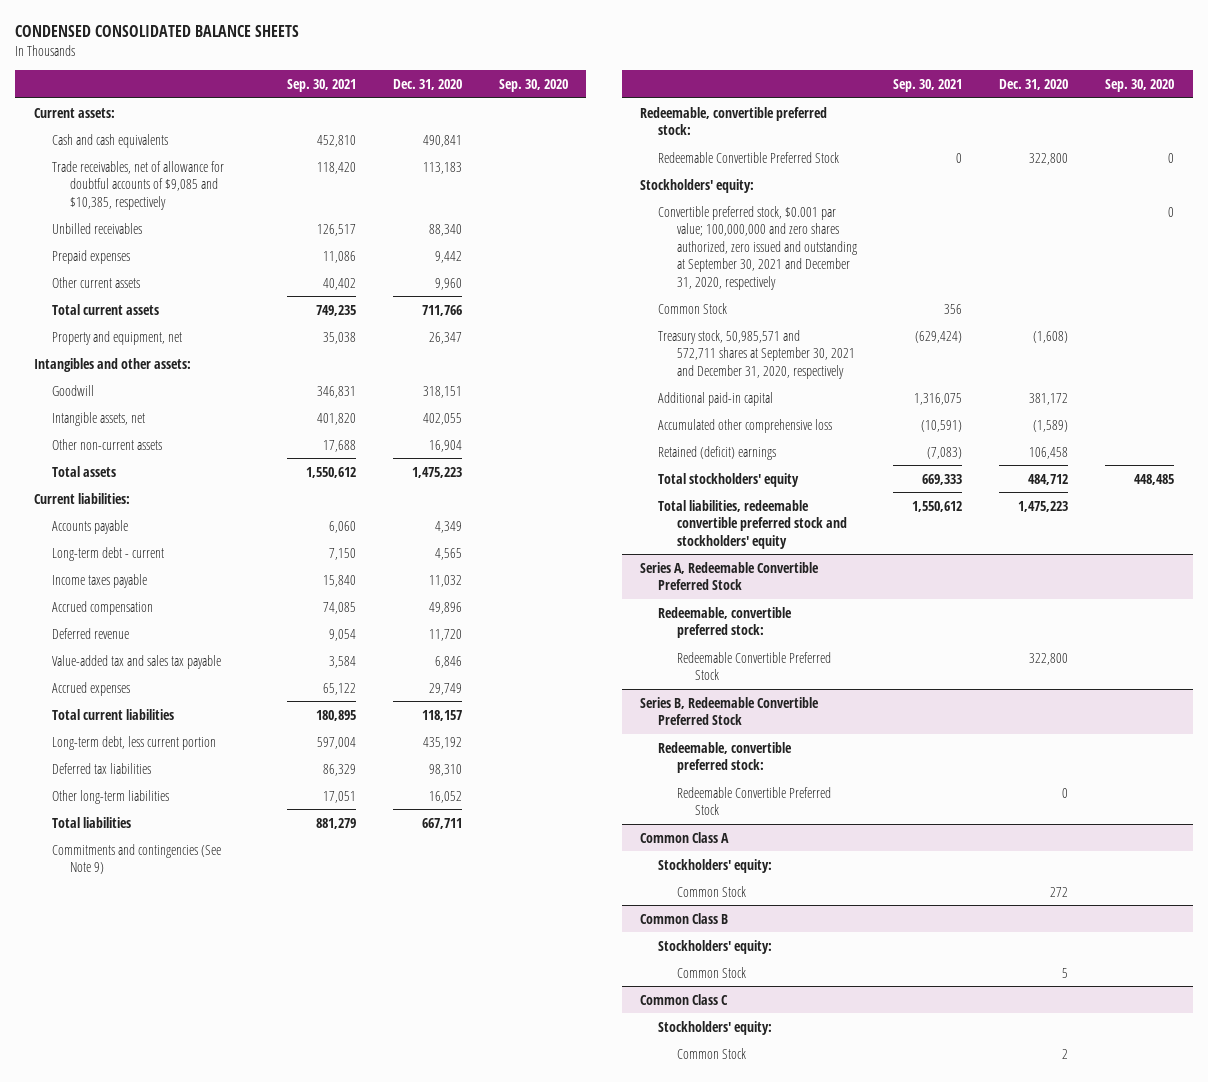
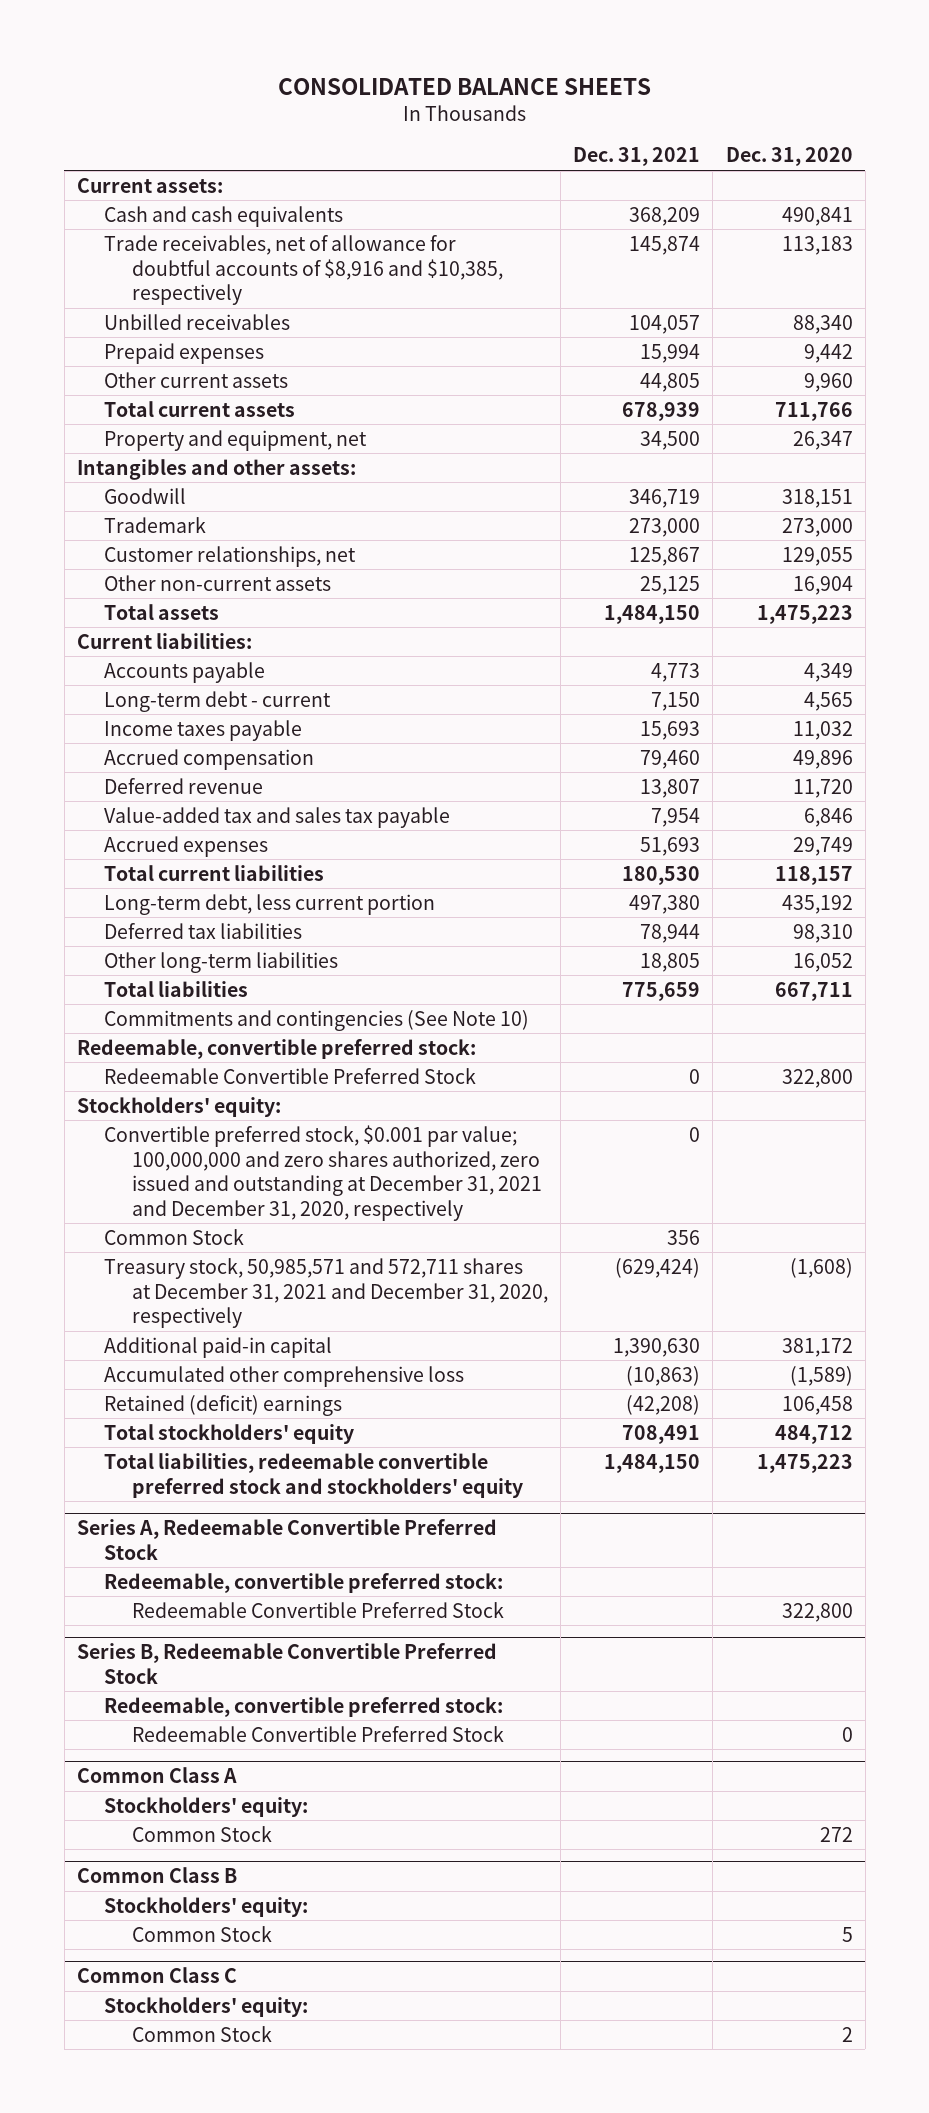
- CONDENSED CONSOLIDATED BALANCE SHEETS
+ CONSOLIDATED BALANCE SHEETS
- | Sep. 30, 2021 | Dec. 31, 2020 | Sep. 30, 2020
+ | Dec. 31, 2021 | Dec. 31, 2020
- Trade receivables, net of allowance for doubtful accounts of $9,085 and $10,385, respectively | 118,420 | 113,183 |
+ Trade receivables, net of allowance for doubtful accounts of $8,916 and $10,385, respectively | 145,874 | 113,183
- Intangible assets, net | 401,820 | 402,055 |
+ Trademark | 273,000 | 273,000
+ Customer relationships, net | 125,867 | 129,055
- Commitments and contingencies (See Note 9)
+ Commitments and contingencies (See Note 10)
- Convertible preferred stock, $0.001 par value; 100,000,000 and zero shares authorized, zero issued and outstanding at September 30, 2021 and December 31, 2020, respectively | | | 0
+ Convertible preferred stock, $0.001 par value; 100,000,000 and zero shares authorized, zero issued and outstanding at December 31, 2021 and December 31, 2020, respectively | 0 |
- Treasury stock, 50,985,571 and 572,711 shares at September 30, 2021 and December 31, 2020, respectively | (629,424) | (1,608) |
+ Treasury stock, 50,985,571 and 572,711 shares at December 31, 2021 and December 31, 2020, respectively | (629,424) | (1,608)

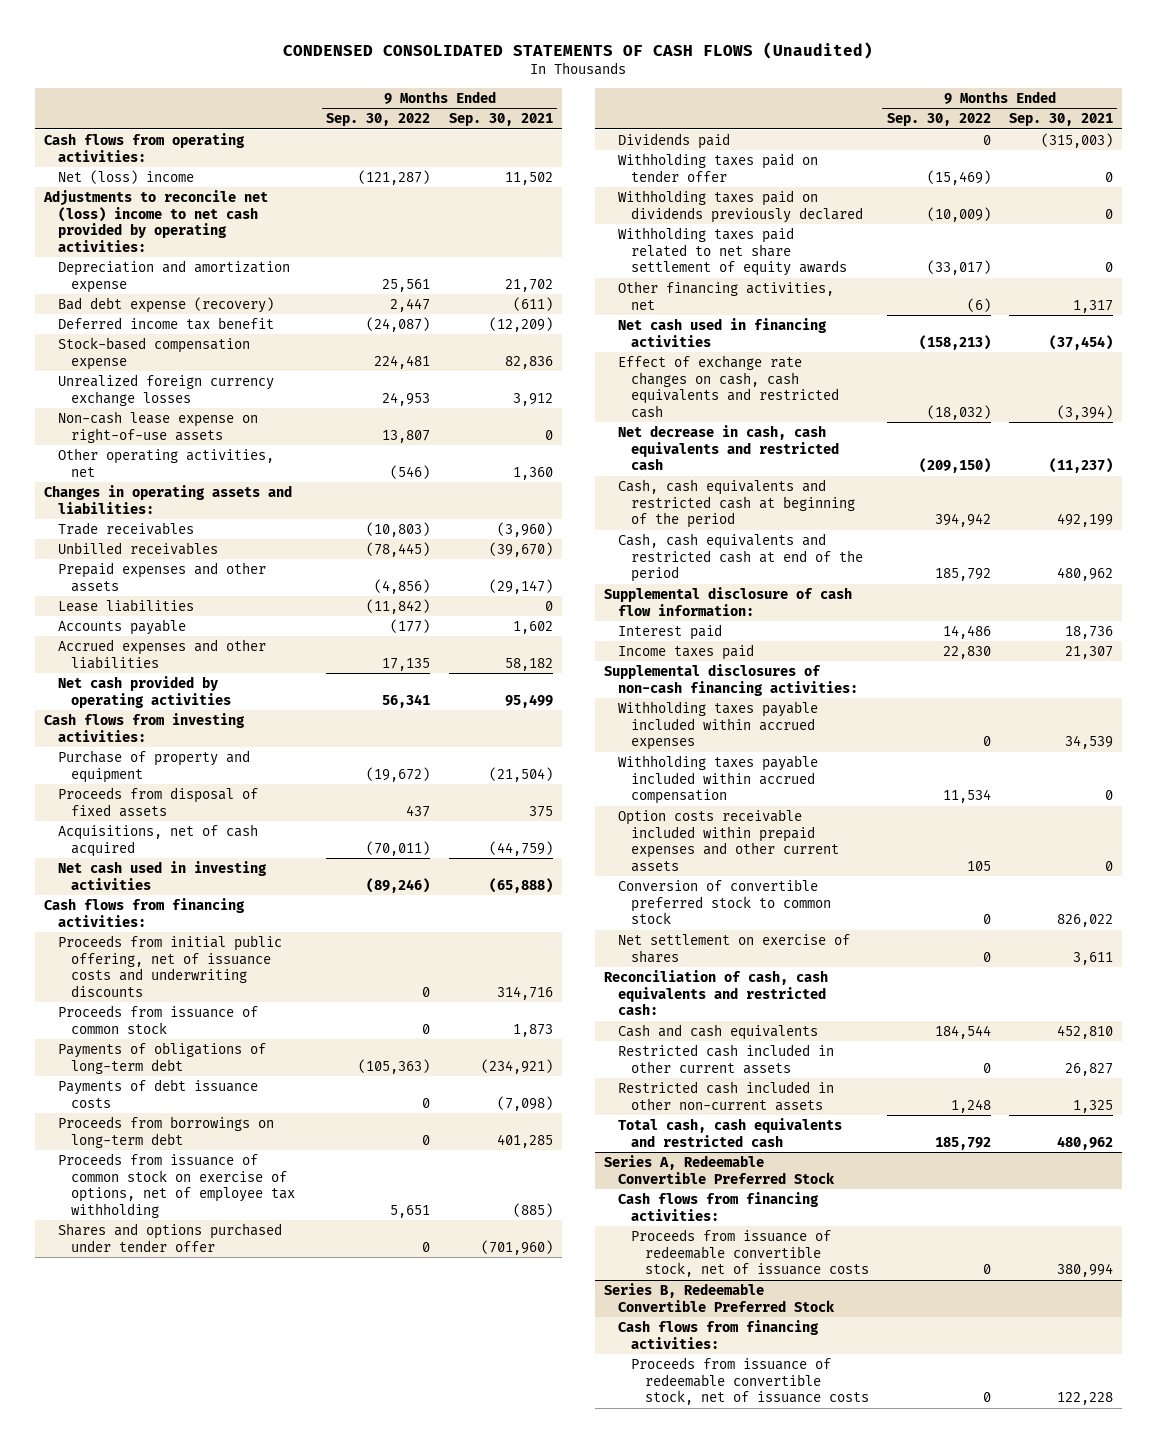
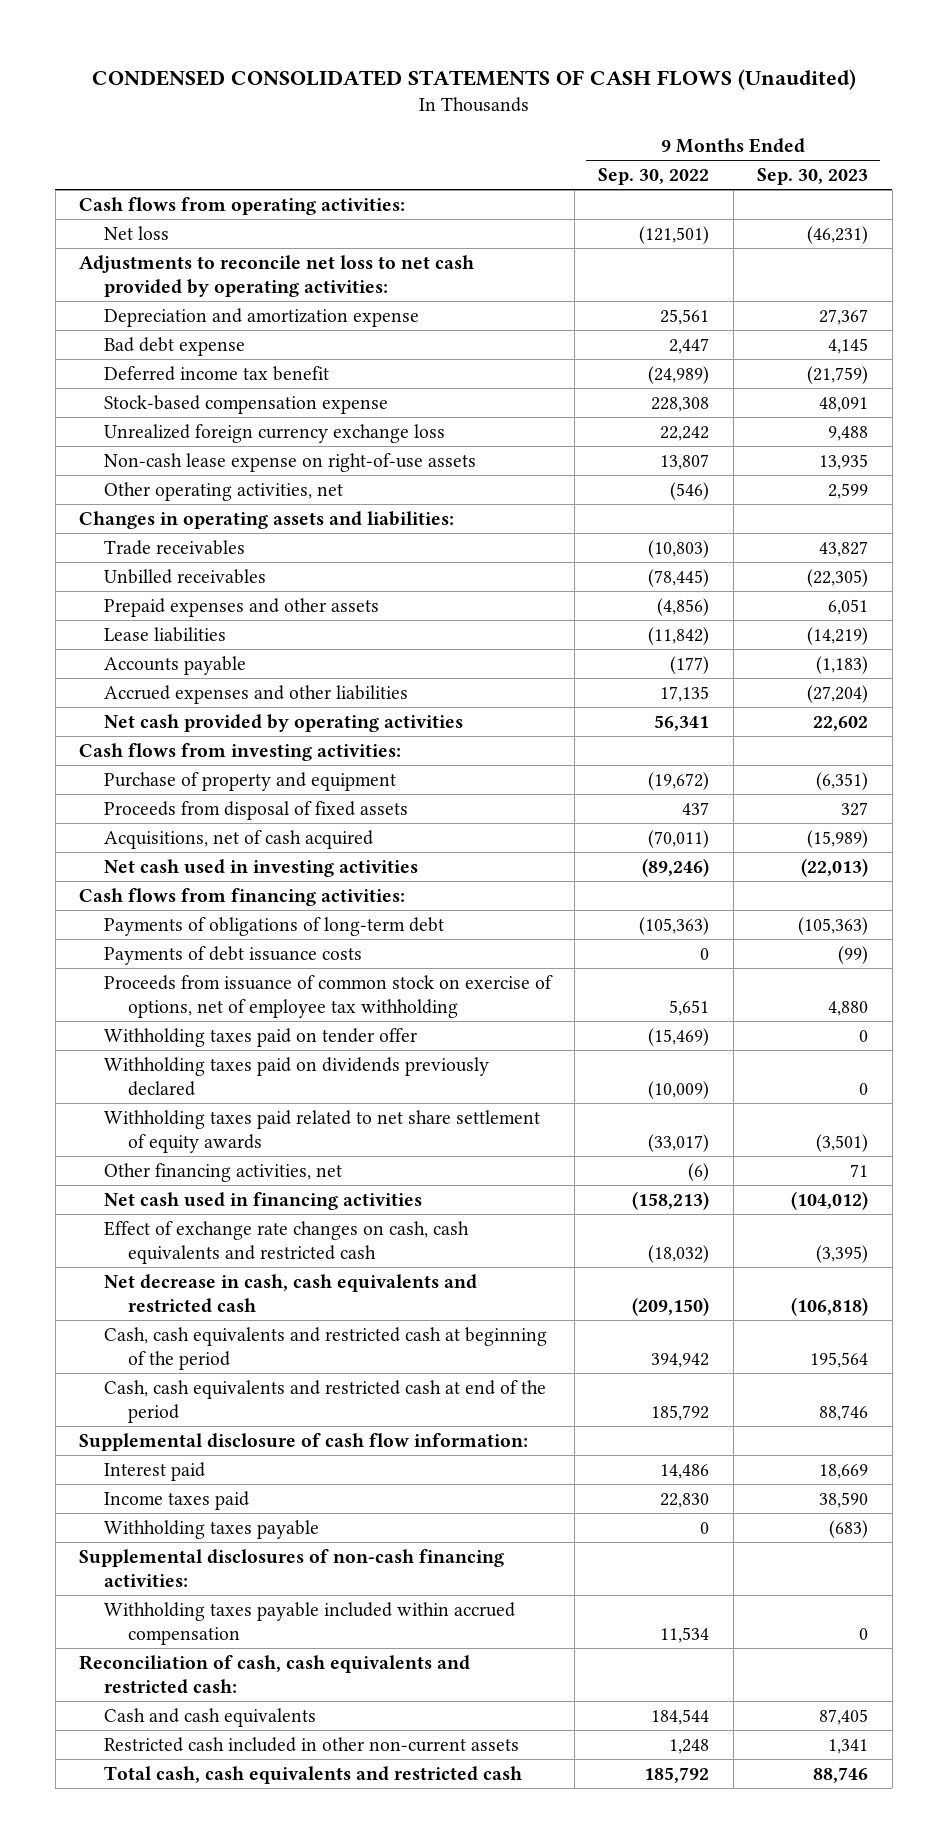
- | 9 Months Ended Sep. 30, 2022 | 9 Months Ended Sep. 30, 2021
+ | 9 Months Ended Sep. 30, 2022 | 9 Months Ended Sep. 30, 2023
- Net (loss) income | (121,287) | 11,502
- Adjustments to reconcile net (loss) income to net cash provided by operating activities:
+ Net loss | (121,501) | (46,231)
+ Adjustments to reconcile net loss to net cash provided by operating activities:
- Bad debt expense (recovery) | 2,447 | (611)
- Deferred income tax benefit | (24,087) | (12,209)
- Stock-based compensation expense | 224,481 | 82,836
- Unrealized foreign currency exchange losses | 24,953 | 3,912
+ Bad debt expense | 2,447 | 4,145
+ Deferred income tax benefit | (24,989) | (21,759)
+ Stock-based compensation expense | 228,308 | 48,091
+ Unrealized foreign currency exchange loss | 22,242 | 9,488
- Proceeds from initial public offering, net of issuance costs and underwriting discounts | 0 | 314,716
- Proceeds from issuance of common stock | 0 | 1,873
- Proceeds from borrowings on long-term debt | 0 | 401,285
- Shares and options purchased under tender offer | 0 | (701,960)
- Dividends paid | 0 | (315,003)
+ Withholding taxes payable | 0 | (683)
- Withholding taxes payable included within accrued expenses | 0 | 34,539
- Option costs receivable included within prepaid expenses and other current assets | 105 | 0
- Conversion of convertible preferred stock to common stock | 0 | 826,022
- Net settlement on exercise of shares | 0 | 3,611
- Restricted cash included in other current assets | 0 | 26,827
- Series A, Redeemable Convertible Preferred Stock
- Cash flows from financing activities:
- Proceeds from issuance of redeemable convertible stock, net of issuance costs | 0 | 380,994
- Series B, Redeemable Convertible Preferred Stock
- Cash flows from financing activities:
- Proceeds from issuance of redeemable convertible stock, net of issuance costs | 0 | 122,228

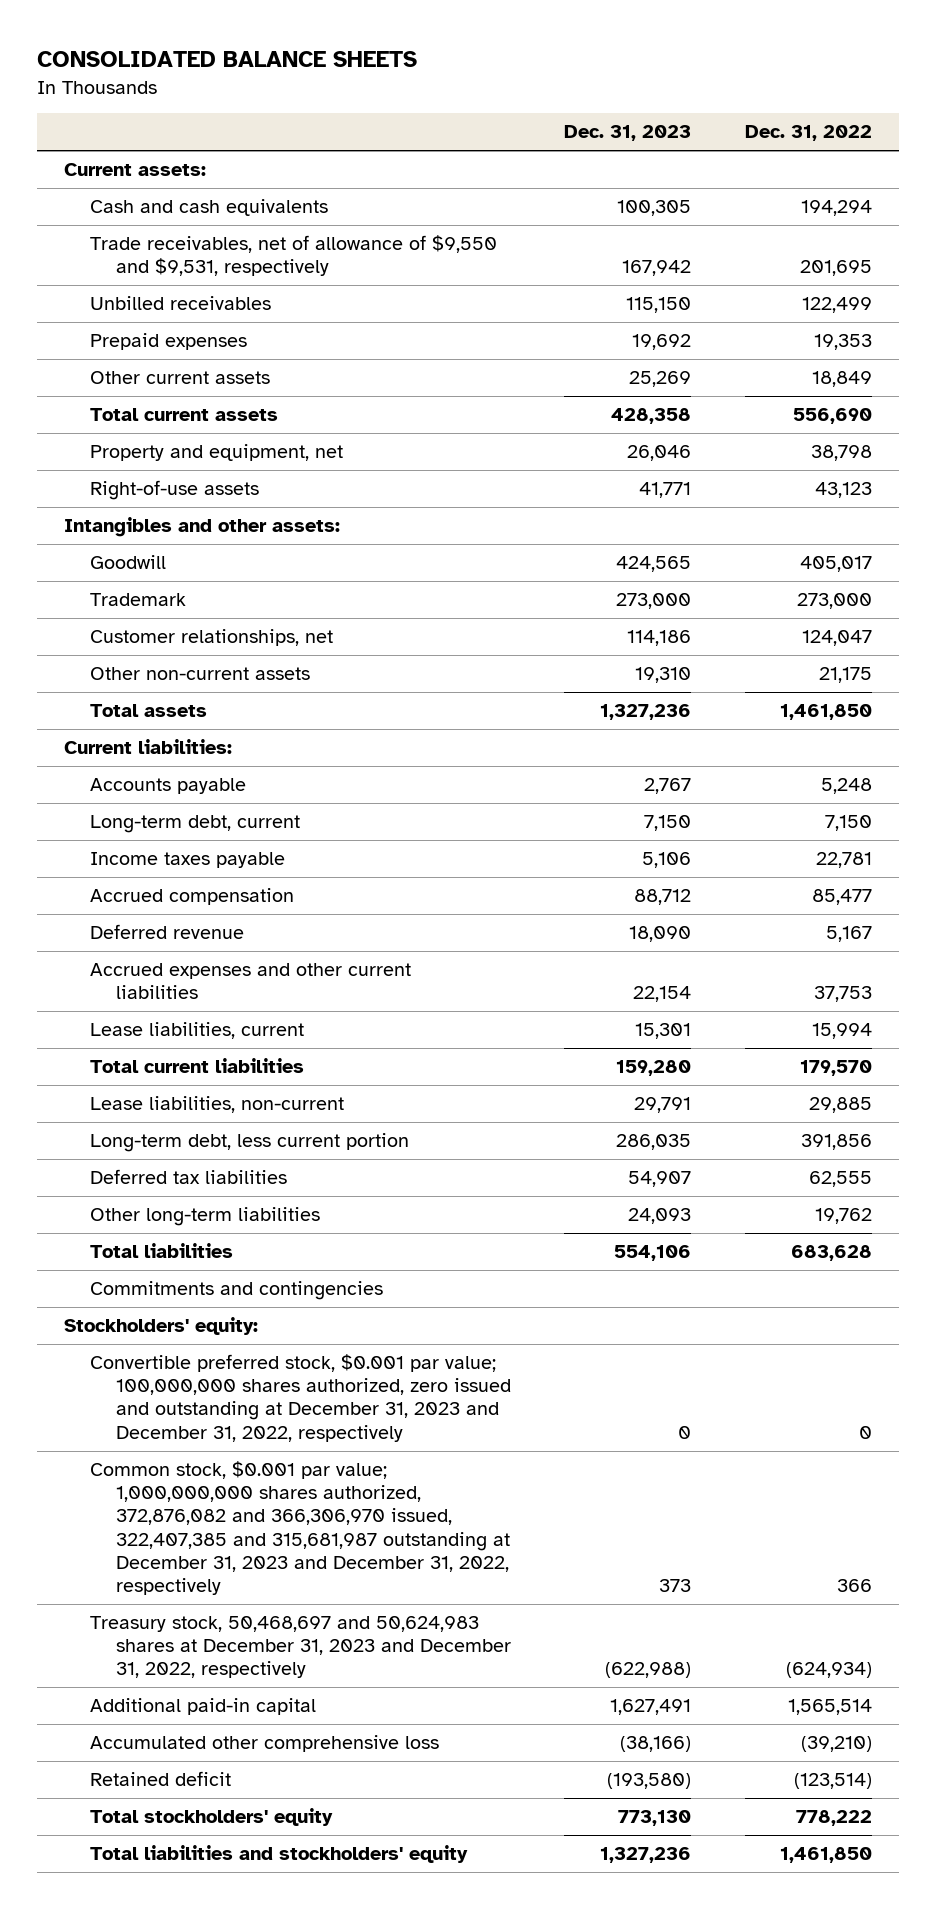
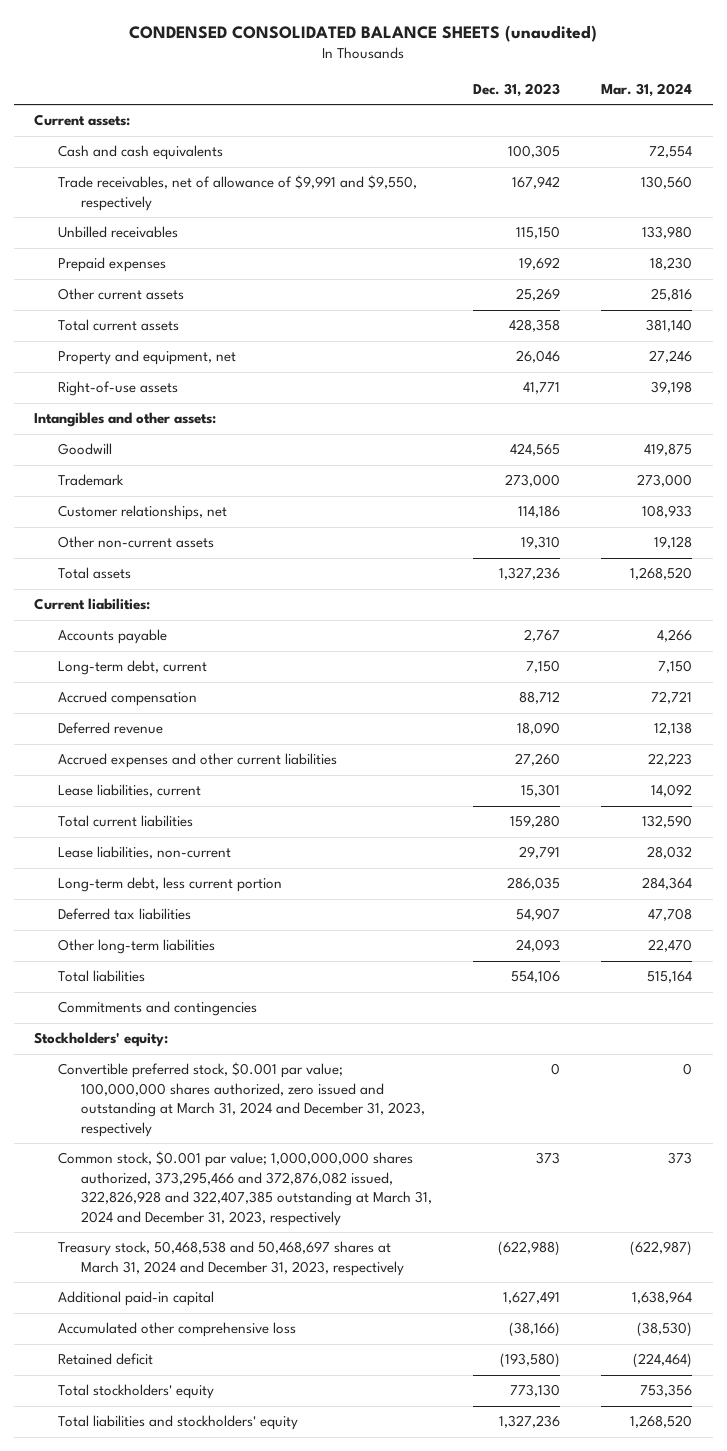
- CONSOLIDATED BALANCE SHEETS
+ CONDENSED CONSOLIDATED BALANCE SHEETS (unaudited)
- | Dec. 31, 2023 | Dec. 31, 2022
+ | Dec. 31, 2023 | Mar. 31, 2024
- Trade receivables, net of allowance of $9,550 and $9,531, respectively | 167,942 | 201,695
+ Trade receivables, net of allowance of $9,991 and $9,550, respectively | 167,942 | 130,560
- Income taxes payable | 5,106 | 22,781
- Accrued expenses and other current liabilities | 22,154 | 37,753
+ Accrued expenses and other current liabilities | 27,260 | 22,223
- Convertible preferred stock, $0.001 par value; 100,000,000 shares authorized, zero issued and outstanding at December 31, 2023 and December 31, 2022, respectively | 0 | 0
- Common stock, $0.001 par value; 1,000,000,000 shares authorized, 372,876,082 and 366,306,970 issued, 322,407,385 and 315,681,987 outstanding at December 31, 2023 and December 31, 2022, respectively | 373 | 366
- Treasury stock, 50,468,697 and 50,624,983 shares at December 31, 2023 and December 31, 2022, respectively | (622,988) | (624,934)
+ Convertible preferred stock, $0.001 par value; 100,000,000 shares authorized, zero issued and outstanding at March 31, 2024 and December 31, 2023, respectively | 0 | 0
+ Common stock, $0.001 par value; 1,000,000,000 shares authorized, 373,295,466 and 372,876,082 issued, 322,826,928 and 322,407,385 outstanding at March 31, 2024 and December 31, 2023, respectively | 373 | 373
+ Treasury stock, 50,468,538 and 50,468,697 shares at March 31, 2024 and December 31, 2023, respectively | (622,988) | (622,987)

